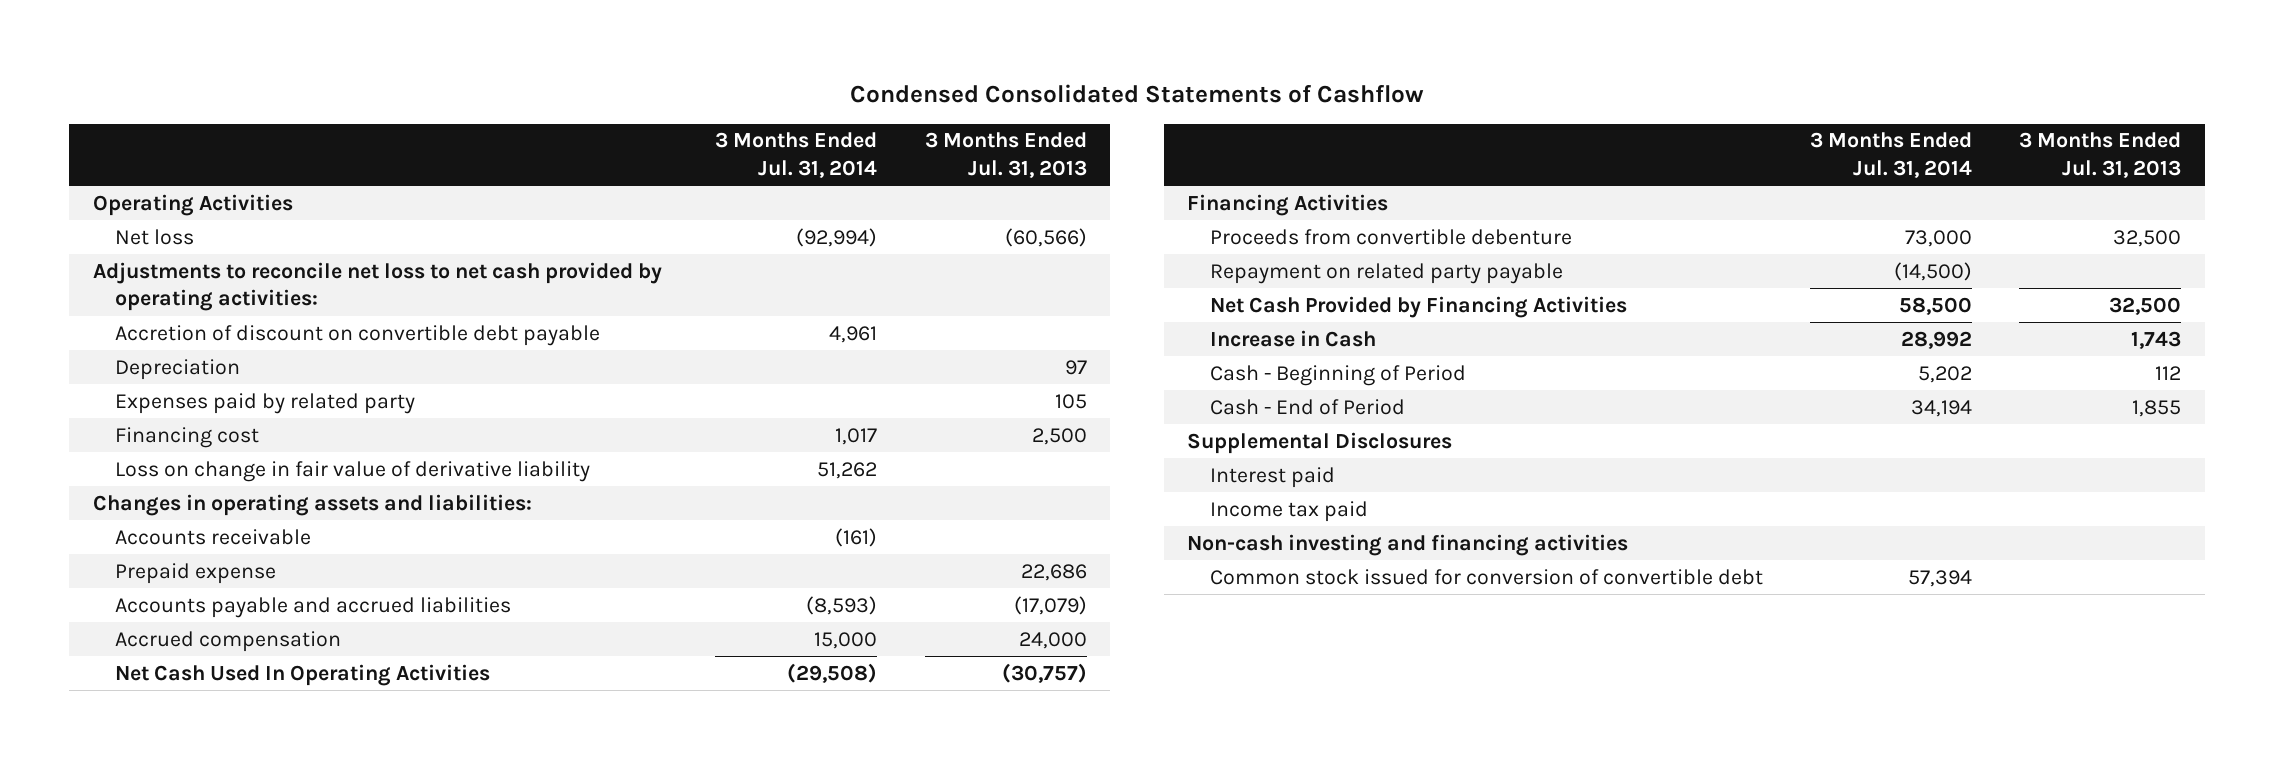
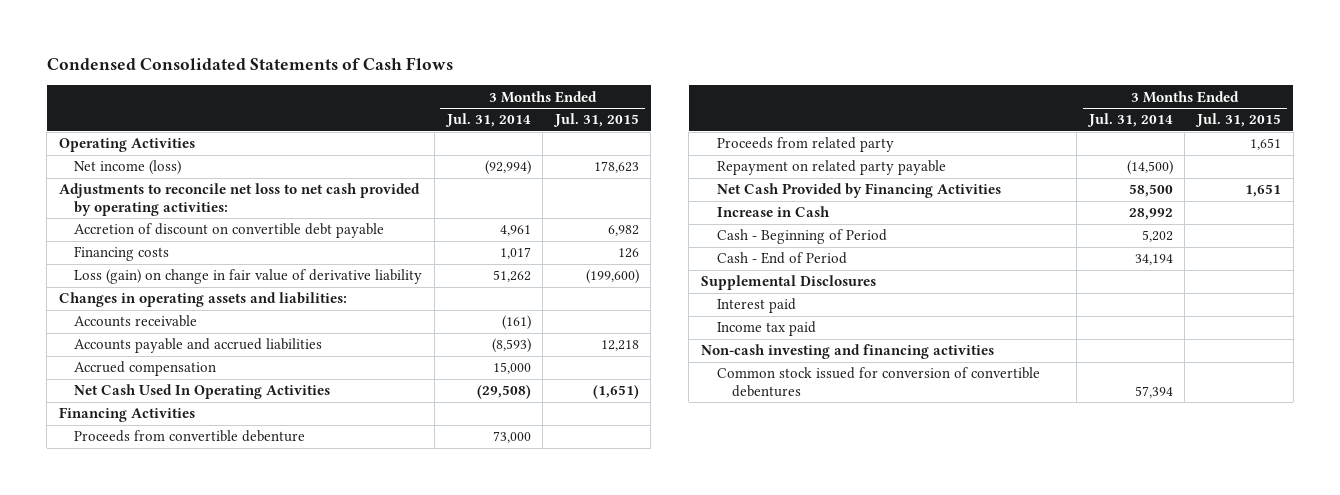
- Condensed Consolidated Statements of Cashflow
+ Condensed Consolidated Statements of Cash Flows
- | 3 Months Ended Jul. 31, 2014 | 3 Months Ended Jul. 31, 2013
+ | 3 Months Ended Jul. 31, 2014 | 3 Months Ended Jul. 31, 2015
- Net loss | (92,994) | (60,566)
+ Net income (loss) | (92,994) | 178,623
- Depreciation | | 97
- Expenses paid by related party | | 105
- Financing cost | 1,017 | 2,500
- Loss on change in fair value of derivative liability | 51,262 |
+ Financing costs | 1,017 | 126
+ Loss (gain) on change in fair value of derivative liability | 51,262 | (199,600)
- Prepaid expense | | 22,686
+ Proceeds from related party | | 1,651
- Common stock issued for conversion of convertible debt | 57,394 |
+ Common stock issued for conversion of convertible debentures | 57,394 |

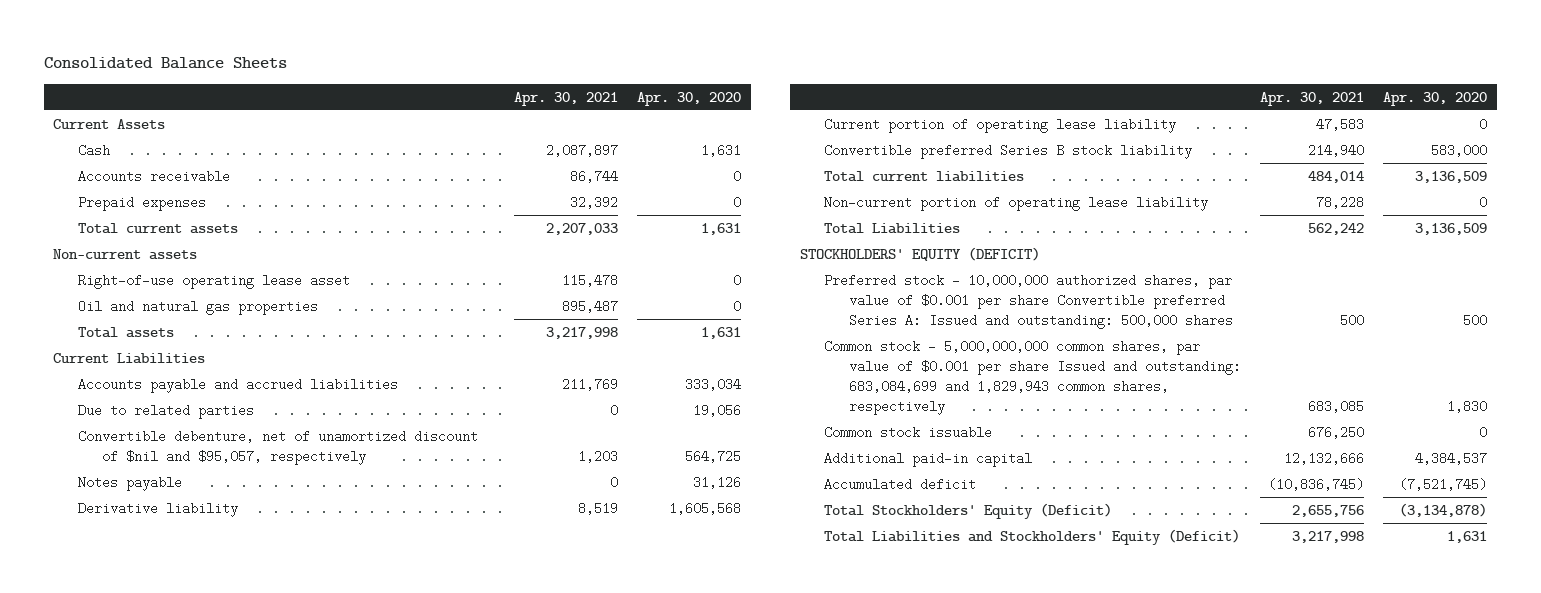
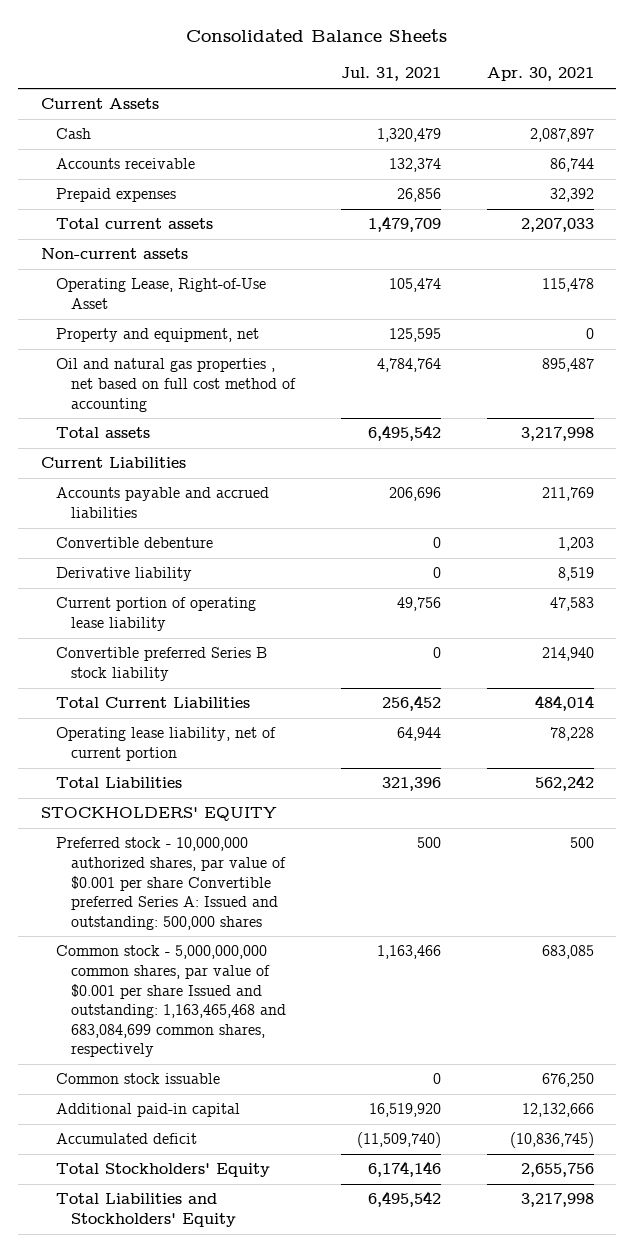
- | Apr. 30, 2021 | Apr. 30, 2020
+ | Jul. 31, 2021 | Apr. 30, 2021
- Right-of-use operating lease asset | 115,478 | 0
- Oil and natural gas properties | 895,487 | 0
+ Operating Lease, Right-of-Use Asset | 105,474 | 115,478
+ Property and equipment, net | 125,595 | 0
+ Oil and natural gas properties , net based on full cost method of accounting | 4,784,764 | 895,487
- Due to related parties | 0 | 19,056
- Convertible debenture, net of unamortized discount of $nil and $95,057, respectively | 1,203 | 564,725
- Notes payable | 0 | 31,126
+ Convertible debenture | 0 | 1,203
- Total current liabilities | 484,014 | 3,136,509
- Non-current portion of operating lease liability | 78,228 | 0
+ Total Current Liabilities | 256,452 | 484,014
+ Operating lease liability, net of current portion | 64,944 | 78,228
- STOCKHOLDERS' EQUITY (DEFICIT)
+ STOCKHOLDERS' EQUITY
- Common stock - 5,000,000,000 common shares, par value of $0.001 per share Issued and outstanding: 683,084,699 and 1,829,943 common shares, respectively | 683,085 | 1,830
+ Common stock - 5,000,000,000 common shares, par value of $0.001 per share Issued and outstanding: 1,163,465,468 and 683,084,699 common shares, respectively | 1,163,466 | 683,085
- Total Stockholders' Equity (Deficit) | 2,655,756 | (3,134,878)
- Total Liabilities and Stockholders' Equity (Deficit) | 3,217,998 | 1,631
+ Total Stockholders' Equity | 6,174,146 | 2,655,756
+ Total Liabilities and Stockholders' Equity | 6,495,542 | 3,217,998

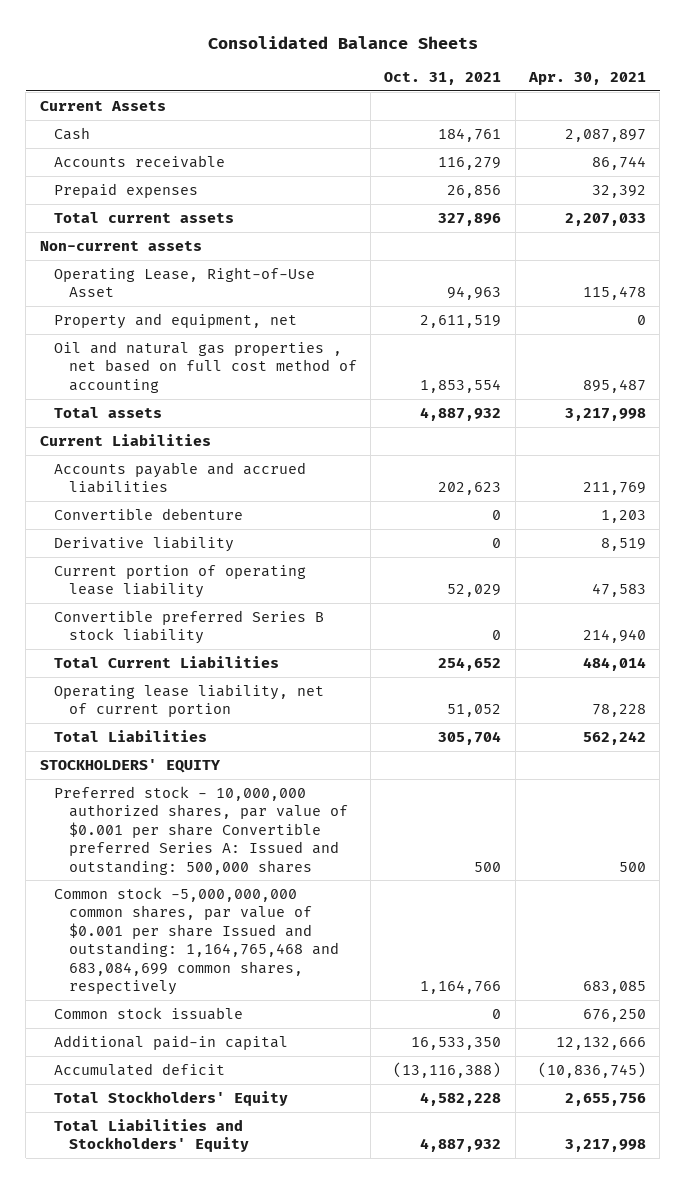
- | Jul. 31, 2021 | Apr. 30, 2021
+ | Oct. 31, 2021 | Apr. 30, 2021
- Common stock - 5,000,000,000 common shares, par value of $0.001 per share Issued and outstanding: 1,163,465,468 and 683,084,699 common shares, respectively | 1,163,466 | 683,085
+ Common stock -5,000,000,000 common shares, par value of $0.001 per share Issued and outstanding: 1,164,765,468 and 683,084,699 common shares, respectively | 1,164,766 | 683,085

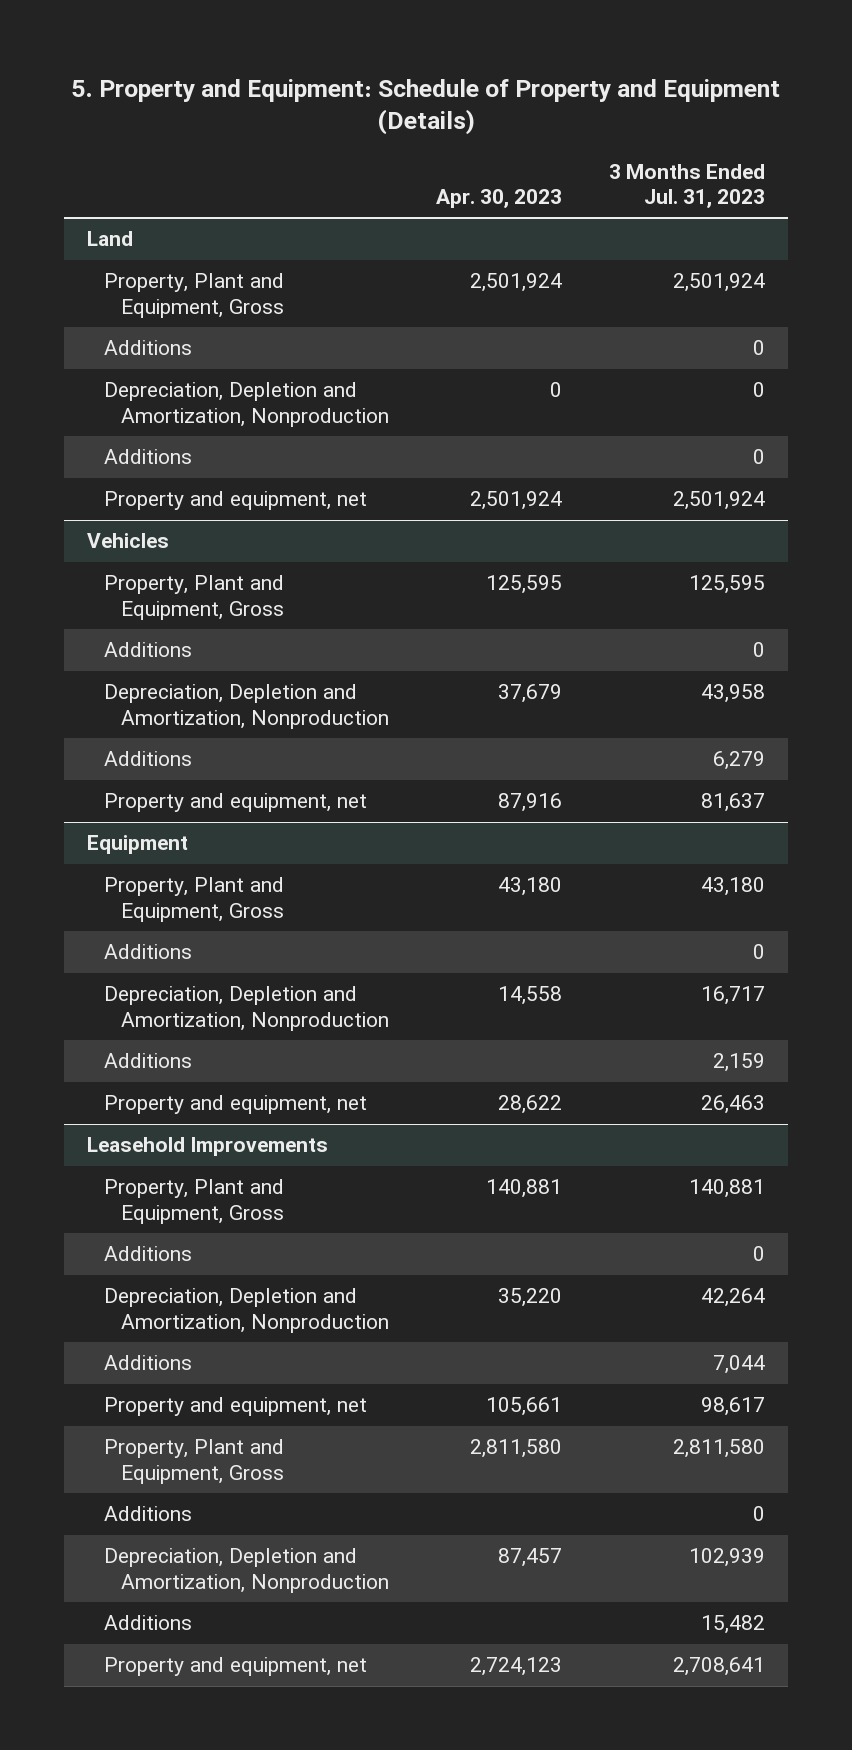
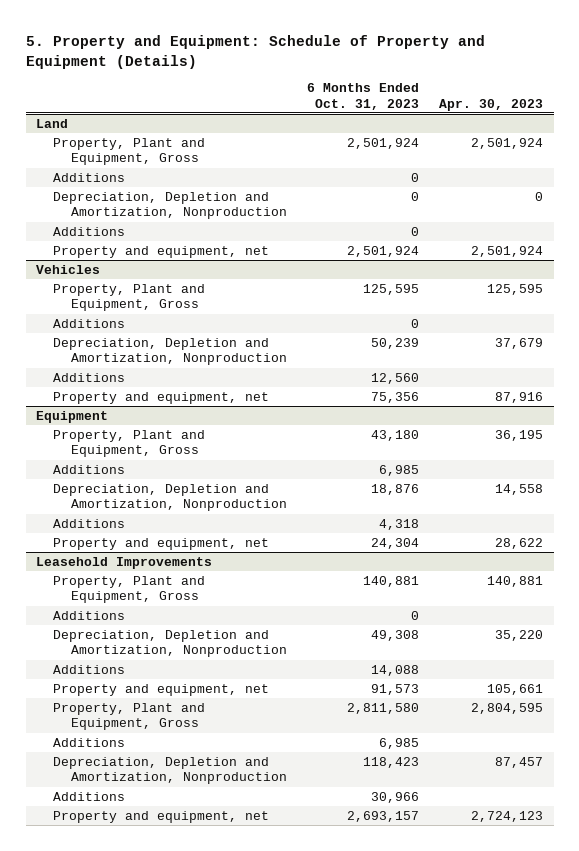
- | Apr. 30, 2023 | 3 Months Ended Jul. 31, 2023
+ | 6 Months Ended Oct. 31, 2023 | Apr. 30, 2023
@ Equipment
- Property, Plant and Equipment, Gross | 43,180 | 43,180
+ Property, Plant and Equipment, Gross | 43,180 | 36,195
@ Leasehold Improvements
- Property, Plant and Equipment, Gross | 2,811,580 | 2,811,580
+ Property, Plant and Equipment, Gross | 2,811,580 | 2,804,595

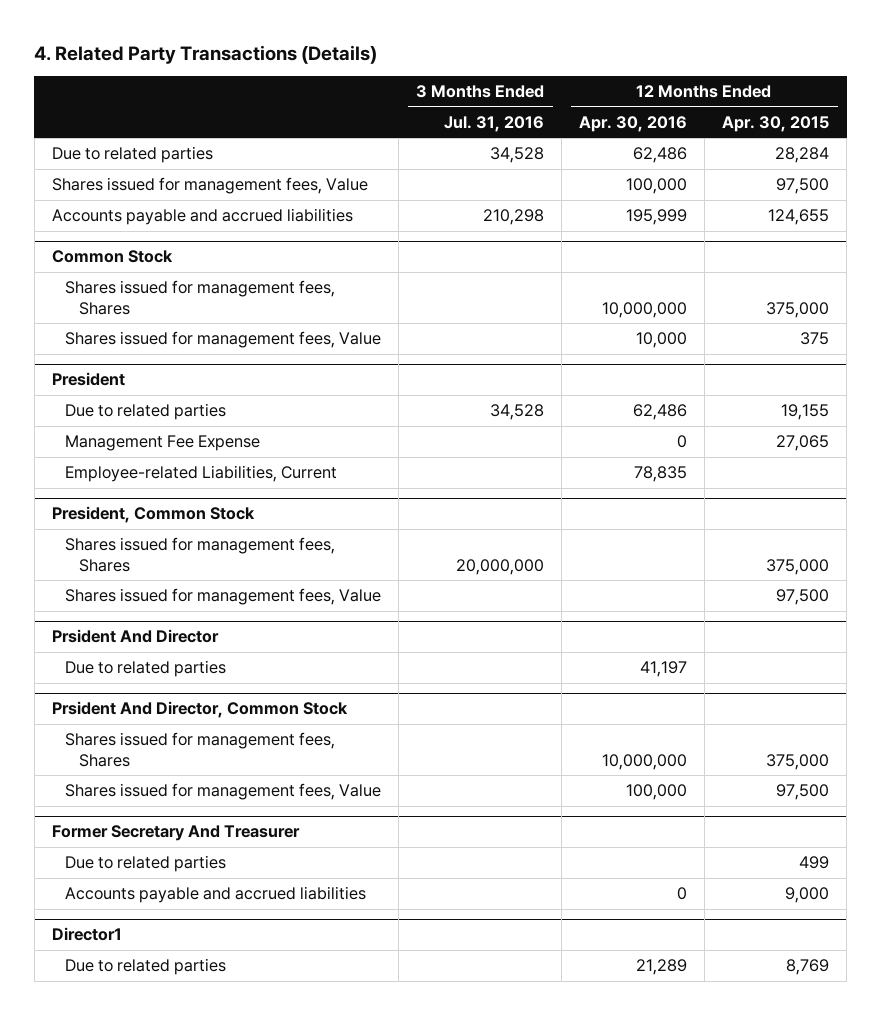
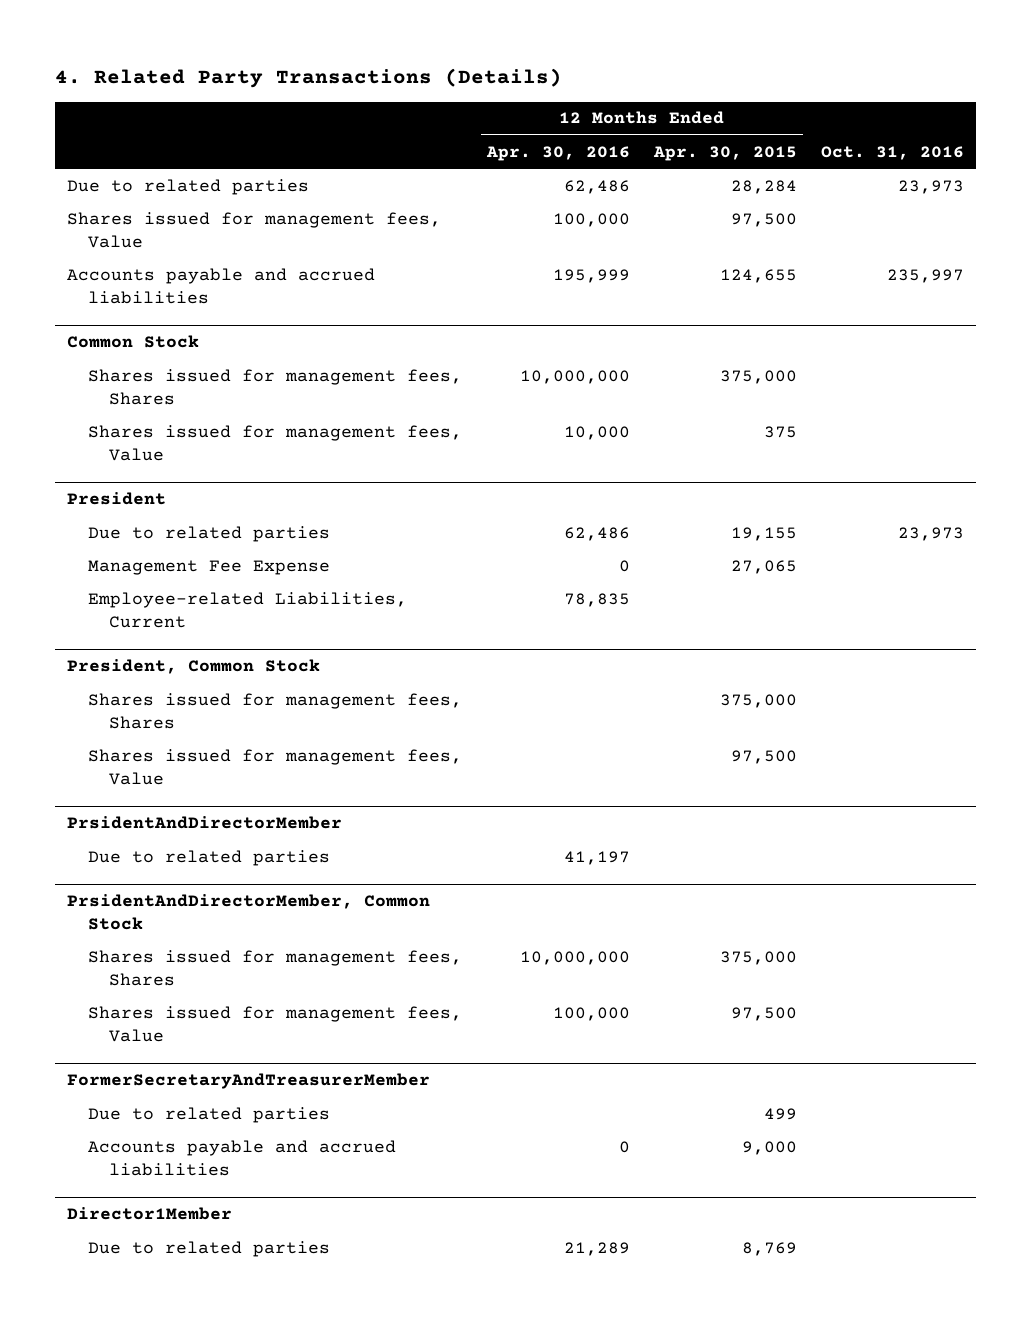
- | 3 Months Ended Jul. 31, 2016 | 12 Months Ended Apr. 30, 2016 | 12 Months Ended Apr. 30, 2015
+ | 12 Months Ended Apr. 30, 2016 | 12 Months Ended Apr. 30, 2015 | Oct. 31, 2016
- Prsident And Director
+ PrsidentAndDirectorMember
- Prsident And Director, Common Stock
+ PrsidentAndDirectorMember, Common Stock
- Former Secretary And Treasurer
+ FormerSecretaryAndTreasurerMember
- Director1
+ Director1Member

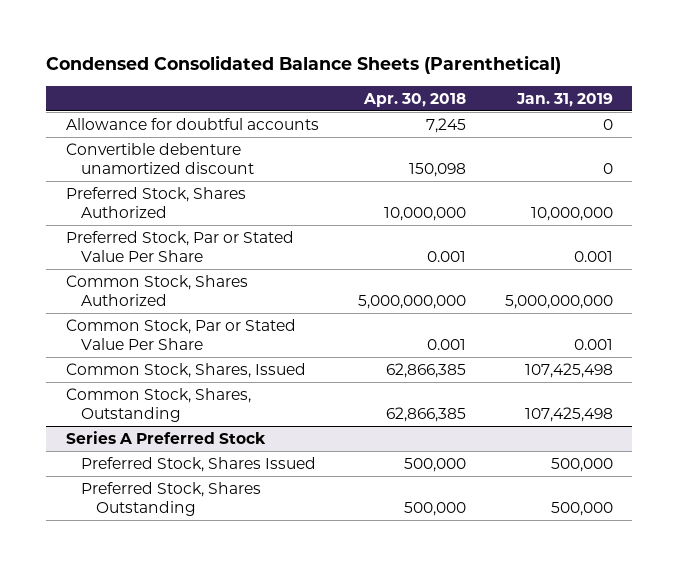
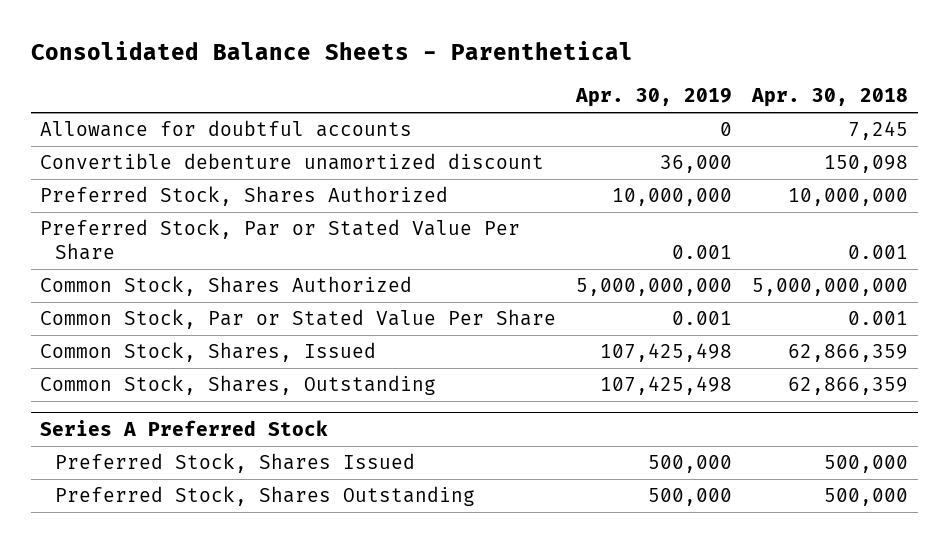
- Condensed Consolidated Balance Sheets (Parenthetical)
+ Consolidated Balance Sheets - Parenthetical
- | Apr. 30, 2018 | Jan. 31, 2019
+ | Apr. 30, 2019 | Apr. 30, 2018
- Common Stock, Shares, Issued | 62,866,385 | 107,425,498
- Common Stock, Shares, Outstanding | 62,866,385 | 107,425,498
+ Common Stock, Shares, Issued | 107,425,498 | 62,866,359
+ Common Stock, Shares, Outstanding | 107,425,498 | 62,866,359

